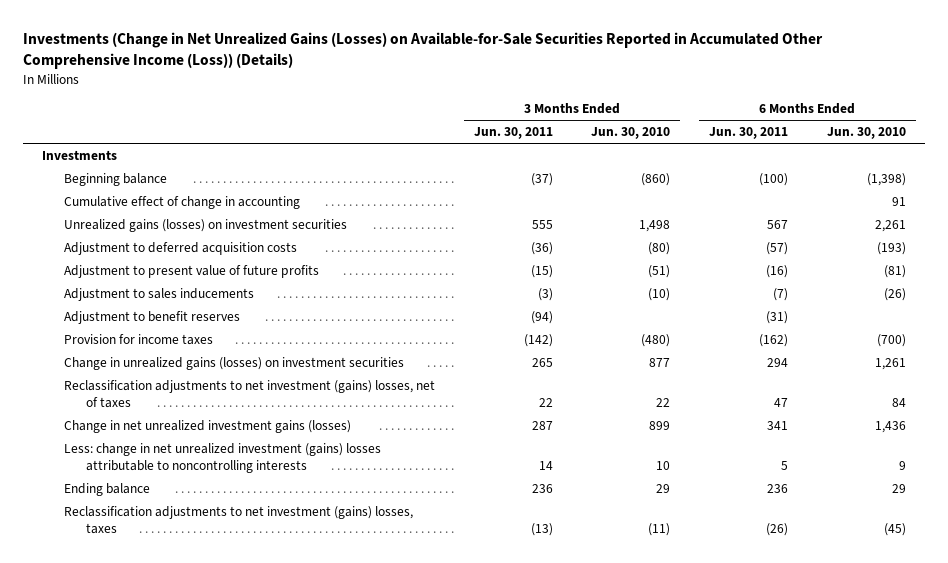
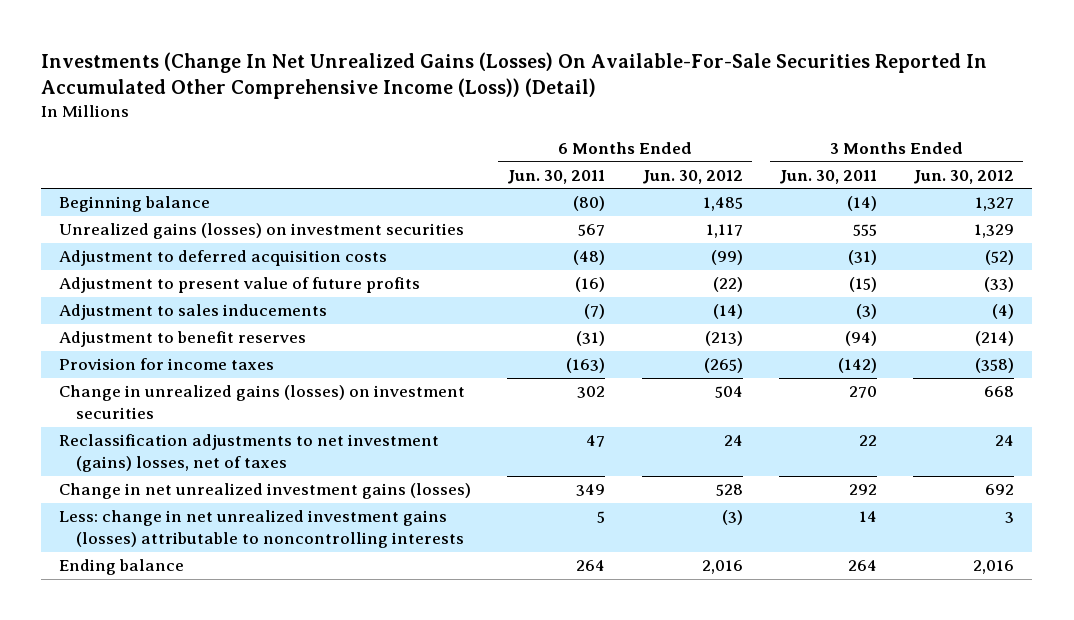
- Investments (Change in Net Unrealized Gains (Losses) on Available-for-Sale Securities Reported in Accumulated Other Comprehensive Income (Loss)) (Details)
+ Investments (Change In Net Unrealized Gains (Losses) On Available-For-Sale Securities Reported In Accumulated Other Comprehensive Income (Loss)) (Detail)
- | 3 Months Ended Jun. 30, 2011 | 3 Months Ended Jun. 30, 2010 | 6 Months Ended Jun. 30, 2011 | 6 Months Ended Jun. 30, 2010
+ | 6 Months Ended Jun. 30, 2011 | 6 Months Ended Jun. 30, 2012 | 3 Months Ended Jun. 30, 2011 | 3 Months Ended Jun. 30, 2012
- Investments
- Beginning balance | (37) | (860) | (100) | (1,398)
- Cumulative effect of change in accounting | | | | 91
+ Beginning balance | (80) | 1,485 | (14) | 1,327
- Adjustment to deferred acquisition costs | (36) | (80) | (57) | (193)
+ Adjustment to deferred acquisition costs | (48) | (99) | (31) | (52)
- Provision for income taxes | (142) | (480) | (162) | (700)
- Change in unrealized gains (losses) on investment securities | 265 | 877 | 294 | 1,261
+ Provision for income taxes | (163) | (265) | (142) | (358)
+ Change in unrealized gains (losses) on investment securities | 302 | 504 | 270 | 668
- Change in net unrealized investment gains (losses) | 287 | 899 | 341 | 1,436
- Less: change in net unrealized investment (gains) losses attributable to noncontrolling interests | 14 | 10 | 5 | 9
- Ending balance | 236 | 29 | 236 | 29
- Reclassification adjustments to net investment (gains) losses, taxes | (13) | (11) | (26) | (45)
+ Change in net unrealized investment gains (losses) | 349 | 528 | 292 | 692
+ Less: change in net unrealized investment gains (losses) attributable to noncontrolling interests | 5 | (3) | 14 | 3
+ Ending balance | 264 | 2,016 | 264 | 2,016

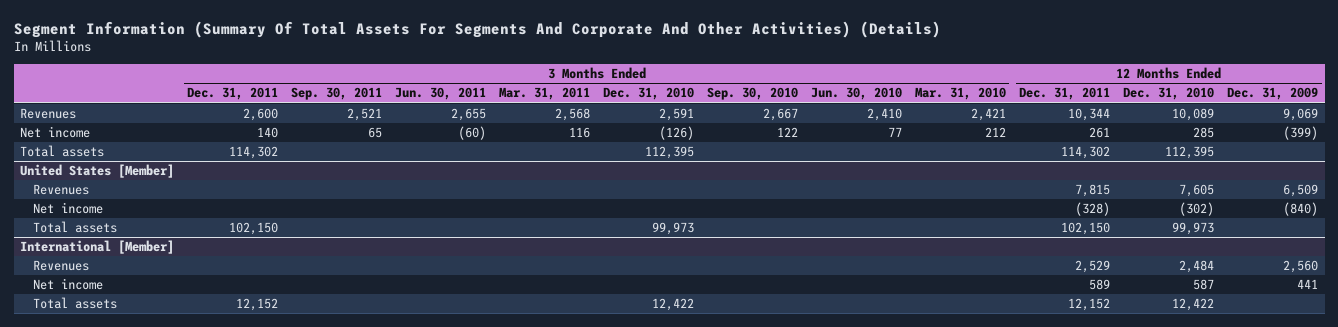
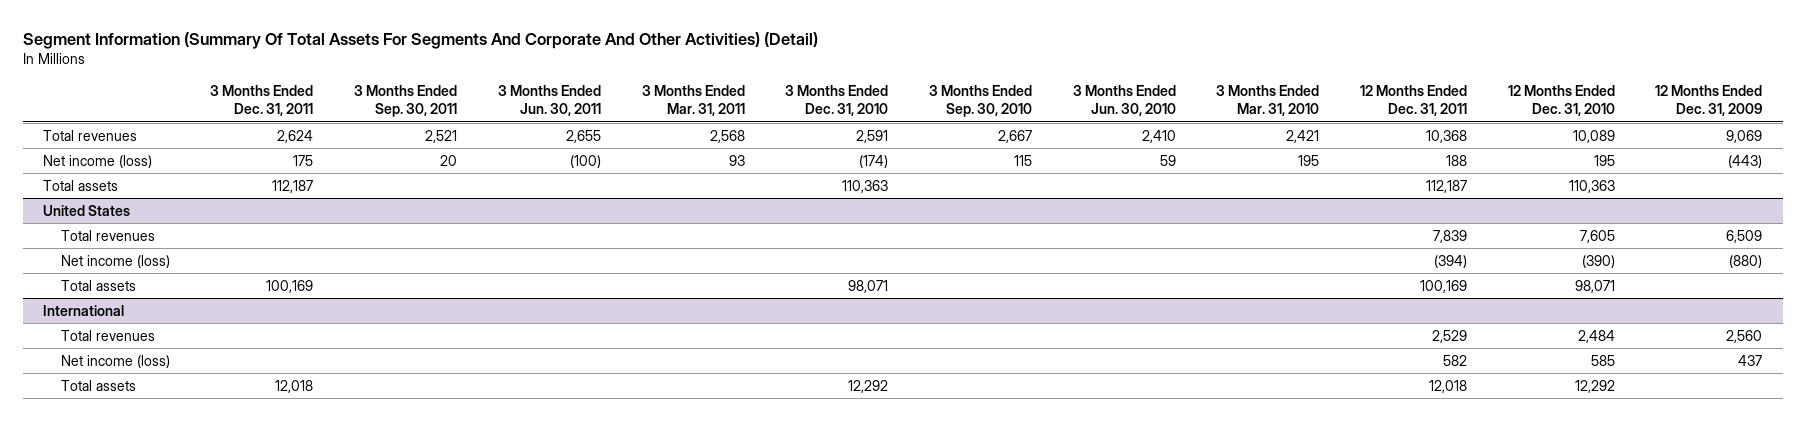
- Segment Information (Summary Of Total Assets For Segments And Corporate And Other Activities) (Details)
+ Segment Information (Summary Of Total Assets For Segments And Corporate And Other Activities) (Detail)
- Revenues | 2,600 | 2,521 | 2,655 | 2,568 | 2,591 | 2,667 | 2,410 | 2,421 | 10,344 | 10,089 | 9,069
- Net income | 140 | 65 | (60) | 116 | (126) | 122 | 77 | 212 | 261 | 285 | (399)
- Total assets | 114,302 | | | | 112,395 | | | | 114,302 | 112,395 |
- United States [Member]
- Revenues | | | | | | | | | 7,815 | 7,605 | 6,509
- Net income | | | | | | | | | (328) | (302) | (840)
- Total assets | 102,150 | | | | 99,973 | | | | 102,150 | 99,973 |
- International [Member]
- Revenues | | | | | | | | | 2,529 | 2,484 | 2,560
- Net income | | | | | | | | | 589 | 587 | 441
- Total assets | 12,152 | | | | 12,422 | | | | 12,152 | 12,422 |
+ Total revenues | 2,624 | 2,521 | 2,655 | 2,568 | 2,591 | 2,667 | 2,410 | 2,421 | 10,368 | 10,089 | 9,069
+ Net income (loss) | 175 | 20 | (100) | 93 | (174) | 115 | 59 | 195 | 188 | 195 | (443)
+ Total assets | 112,187 | | | | 110,363 | | | | 112,187 | 110,363 |
+ United States
+ Total revenues | | | | | | | | | 7,839 | 7,605 | 6,509
+ Net income (loss) | | | | | | | | | (394) | (390) | (880)
+ Total assets | 100,169 | | | | 98,071 | | | | 100,169 | 98,071 |
+ International
+ Total revenues | | | | | | | | | 2,529 | 2,484 | 2,560
+ Net income (loss) | | | | | | | | | 582 | 585 | 437
+ Total assets | 12,018 | | | | 12,292 | | | | 12,018 | 12,292 |

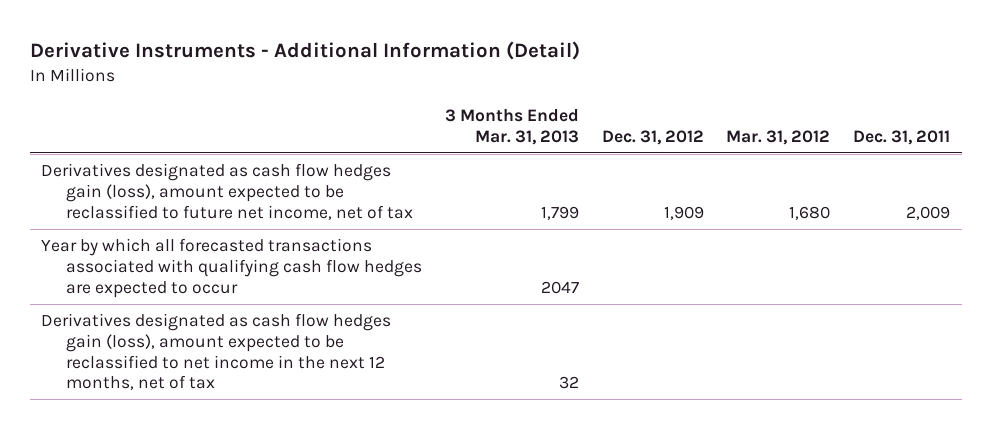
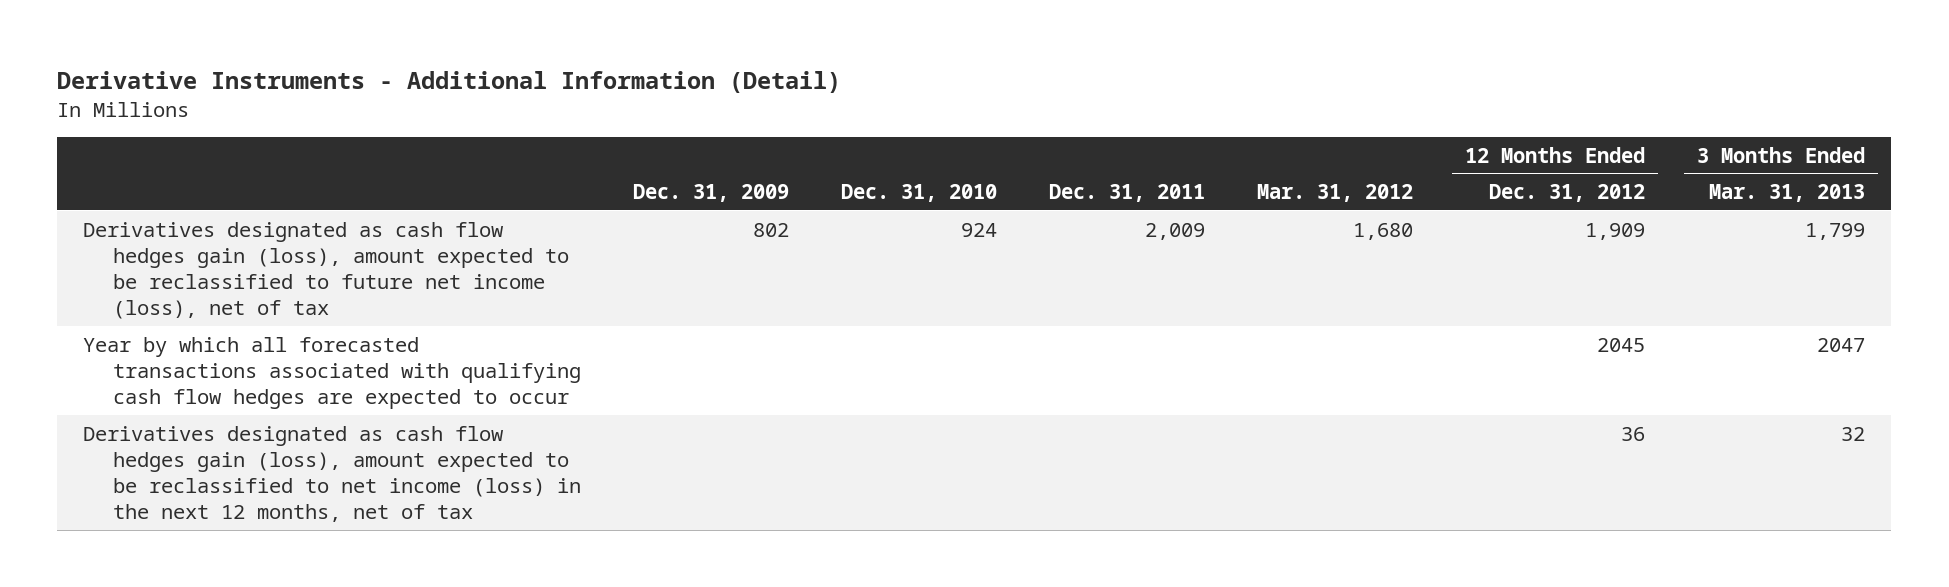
- | 3 Months Ended Mar. 31, 2013 | Dec. 31, 2012 | Mar. 31, 2012 | Dec. 31, 2011
+ | Dec. 31, 2009 | Dec. 31, 2010 | Dec. 31, 2011 | Mar. 31, 2012 | 12 Months Ended Dec. 31, 2012 | 3 Months Ended Mar. 31, 2013
- Derivatives designated as cash flow hedges gain (loss), amount expected to be reclassified to future net income, net of tax | 1,799 | 1,909 | 1,680 | 2,009
+ Derivatives designated as cash flow hedges gain (loss), amount expected to be reclassified to future net income (loss), net of tax | 802 | 924 | 2,009 | 1,680 | 1,909 | 1,799
- Derivatives designated as cash flow hedges gain (loss), amount expected to be reclassified to net income in the next 12 months, net of tax | 32 | | |
+ Derivatives designated as cash flow hedges gain (loss), amount expected to be reclassified to net income (loss) in the next 12 months, net of tax | | | | | 36 | 32

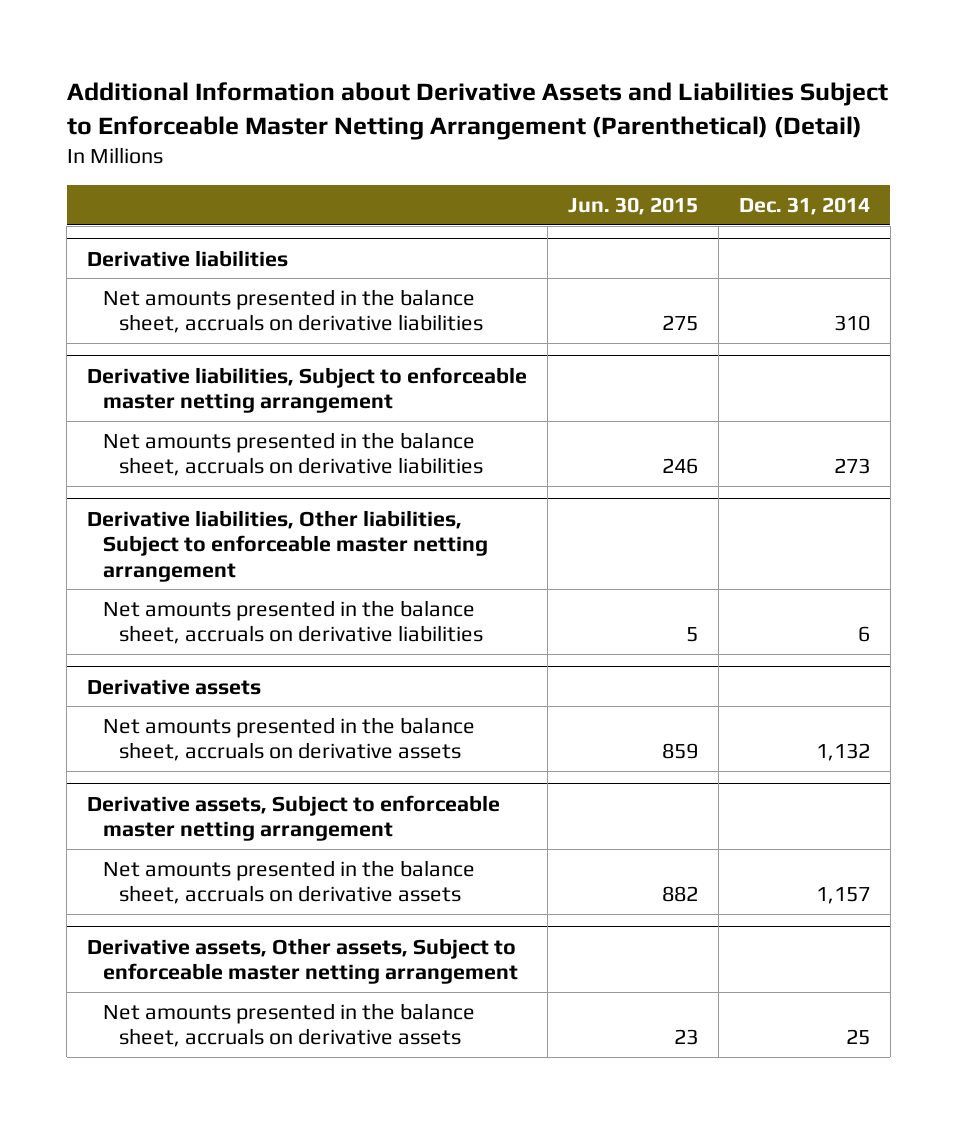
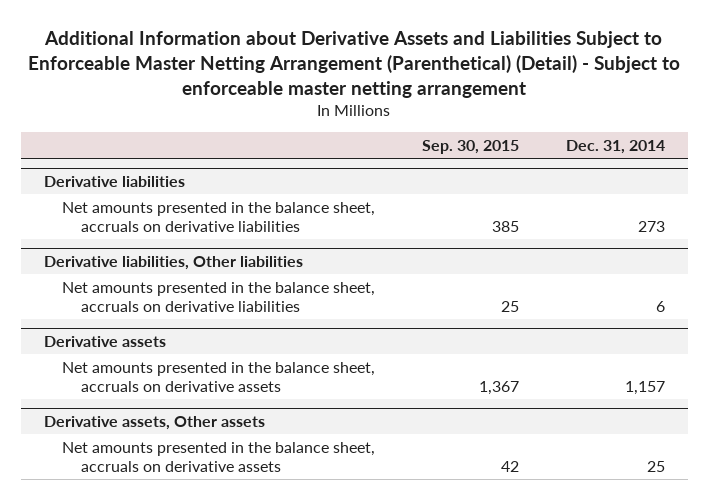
- Additional Information about Derivative Assets and Liabilities Subject to Enforceable Master Netting Arrangement (Parenthetical) (Detail)
+ Additional Information about Derivative Assets and Liabilities Subject to Enforceable Master Netting Arrangement (Parenthetical) (Detail) - Subject to enforceable master netting arrangement
- | Jun. 30, 2015 | Dec. 31, 2014
+ | Sep. 30, 2015 | Dec. 31, 2014
@ Derivative liabilities
- Net amounts presented in the balance sheet, accruals on derivative liabilities | 275 | 310
- Derivative liabilities, Subject to enforceable master netting arrangement
- Derivative liabilities, Other liabilities, Subject to enforceable master netting arrangement
+ Derivative liabilities, Other liabilities
@ Derivative assets
- Net amounts presented in the balance sheet, accruals on derivative assets | 859 | 1,132
- Derivative assets, Subject to enforceable master netting arrangement
- Derivative assets, Other assets, Subject to enforceable master netting arrangement
+ Derivative assets, Other assets

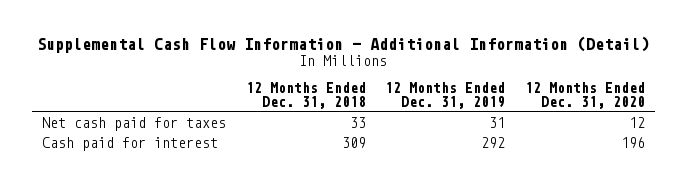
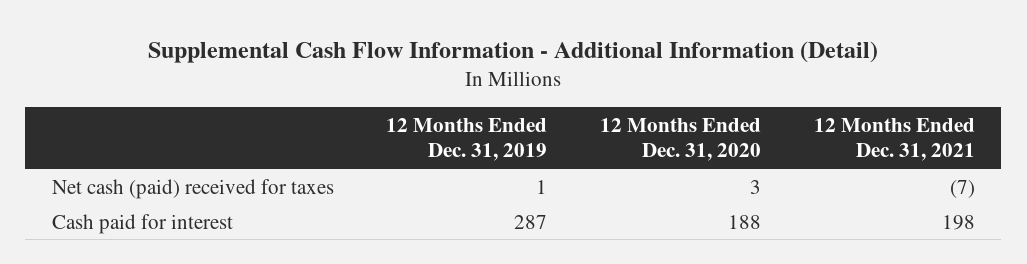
- | 12 Months Ended Dec. 31, 2018 | 12 Months Ended Dec. 31, 2019 | 12 Months Ended Dec. 31, 2020
+ | 12 Months Ended Dec. 31, 2019 | 12 Months Ended Dec. 31, 2020 | 12 Months Ended Dec. 31, 2021
- Net cash paid for taxes | 33 | 31 | 12
- Cash paid for interest | 309 | 292 | 196
+ Net cash (paid) received for taxes | 1 | 3 | (7)
+ Cash paid for interest | 287 | 188 | 198

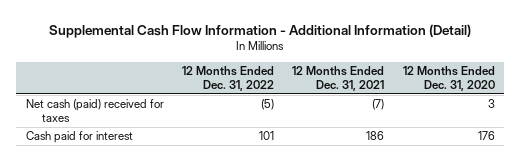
- | 12 Months Ended Dec. 31, 2019 | 12 Months Ended Dec. 31, 2020 | 12 Months Ended Dec. 31, 2021
+ | 12 Months Ended Dec. 31, 2022 | 12 Months Ended Dec. 31, 2021 | 12 Months Ended Dec. 31, 2020
- Cash paid for interest | 287 | 188 | 198
+ Cash paid for interest | 101 | 186 | 176

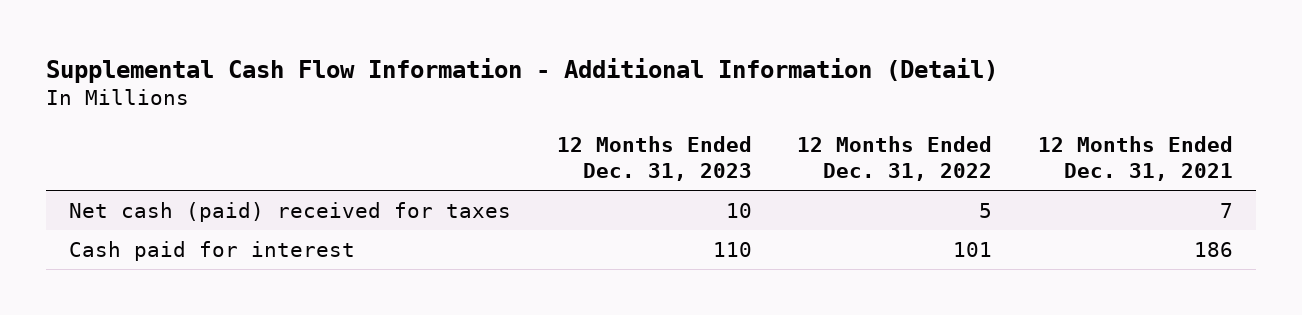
- | 12 Months Ended Dec. 31, 2022 | 12 Months Ended Dec. 31, 2021 | 12 Months Ended Dec. 31, 2020
+ | 12 Months Ended Dec. 31, 2023 | 12 Months Ended Dec. 31, 2022 | 12 Months Ended Dec. 31, 2021
- Net cash (paid) received for taxes | (5) | (7) | 3
+ Net cash (paid) received for taxes | 10 | 5 | 7

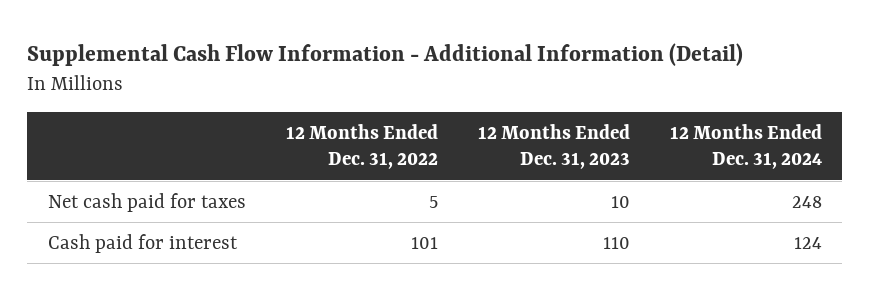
- | 12 Months Ended Dec. 31, 2023 | 12 Months Ended Dec. 31, 2022 | 12 Months Ended Dec. 31, 2021
+ | 12 Months Ended Dec. 31, 2022 | 12 Months Ended Dec. 31, 2023 | 12 Months Ended Dec. 31, 2024
- Net cash (paid) received for taxes | 10 | 5 | 7
+ Net cash paid for taxes | 5 | 10 | 248

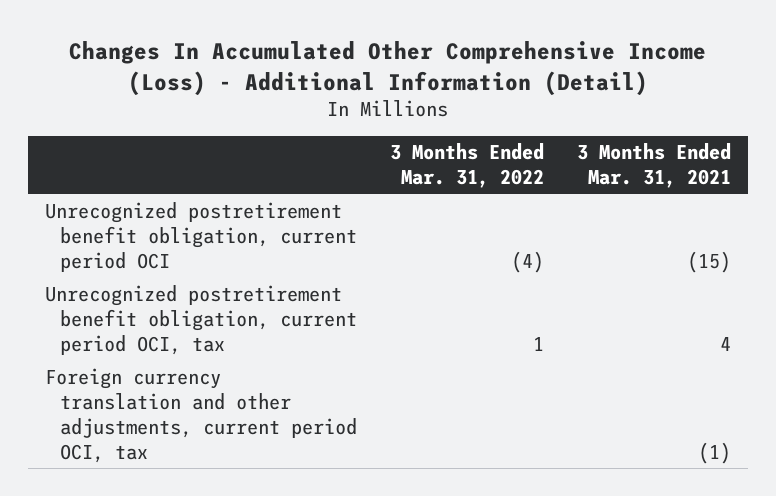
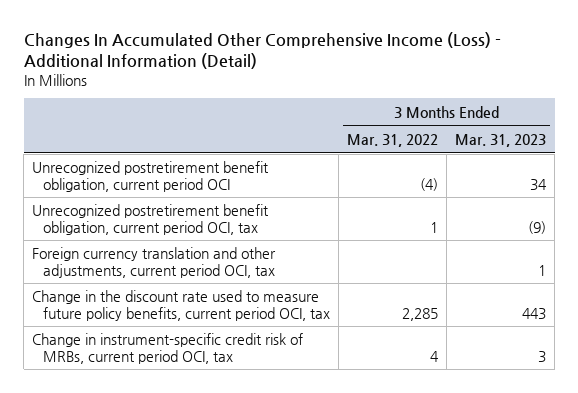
- | 3 Months Ended Mar. 31, 2022 | 3 Months Ended Mar. 31, 2021
+ | 3 Months Ended Mar. 31, 2022 | 3 Months Ended Mar. 31, 2023
+ Change in the discount rate used to measure future policy benefits, current period OCI, tax | 2,285 | 443
+ Change in instrument-specific credit risk of MRBs, current period OCI, tax | 4 | 3

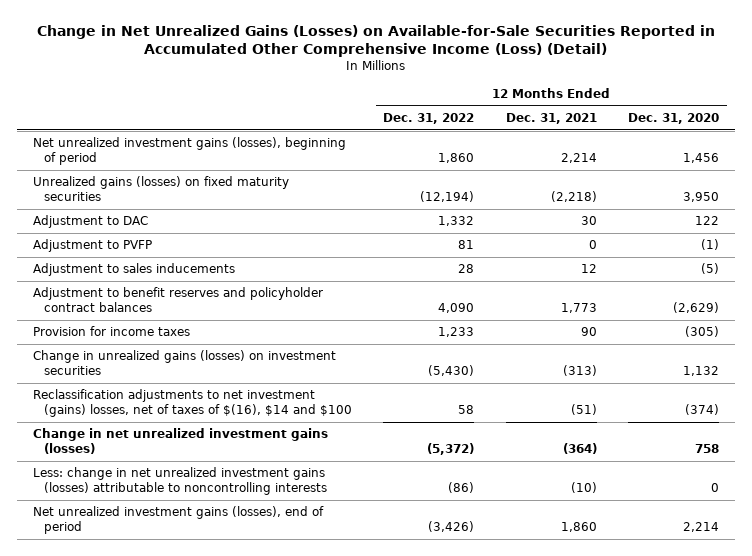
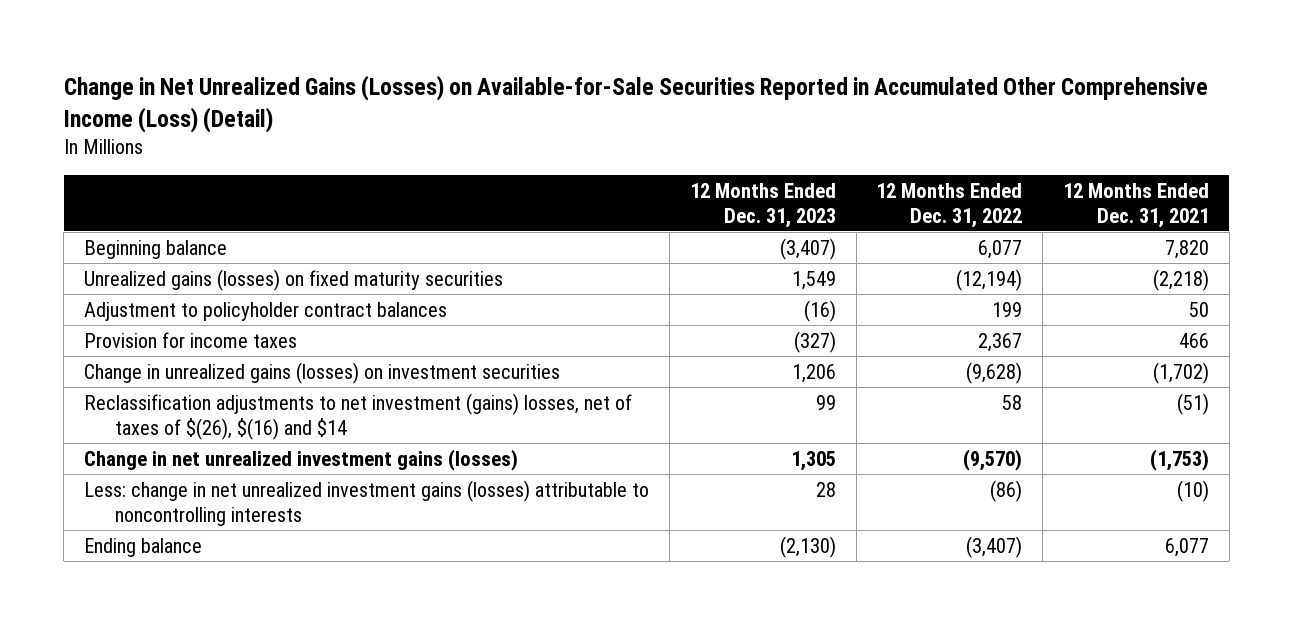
- | 12 Months Ended Dec. 31, 2022 | 12 Months Ended Dec. 31, 2021 | 12 Months Ended Dec. 31, 2020
+ | 12 Months Ended Dec. 31, 2023 | 12 Months Ended Dec. 31, 2022 | 12 Months Ended Dec. 31, 2021
- Net unrealized investment gains (losses), beginning of period | 1,860 | 2,214 | 1,456
+ Beginning balance | (3,407) | 6,077 | 7,820
- Adjustment to DAC | 1,332 | 30 | 122
- Adjustment to PVFP | 81 | 0 | (1)
- Adjustment to sales inducements | 28 | 12 | (5)
- Adjustment to benefit reserves and policyholder contract balances | 4,090 | 1,773 | (2,629)
- Provision for income taxes | 1,233 | 90 | (305)
- Change in unrealized gains (losses) on investment securities | (5,430) | (313) | 1,132
- Reclassification adjustments to net investment (gains) losses, net of taxes of $(16), $14 and $100 | 58 | (51) | (374)
- Change in net unrealized investment gains (losses) | (5,372) | (364) | 758
+ Adjustment to policyholder contract balances | (16) | 199 | 50
+ Provision for income taxes | (327) | 2,367 | 466
+ Change in unrealized gains (losses) on investment securities | 1,206 | (9,628) | (1,702)
+ Reclassification adjustments to net investment (gains) losses, net of taxes of $(26), $(16) and $14 | 99 | 58 | (51)
+ Change in net unrealized investment gains (losses) | 1,305 | (9,570) | (1,753)
- Net unrealized investment gains (losses), end of period | (3,426) | 1,860 | 2,214
+ Ending balance | (2,130) | (3,407) | 6,077

